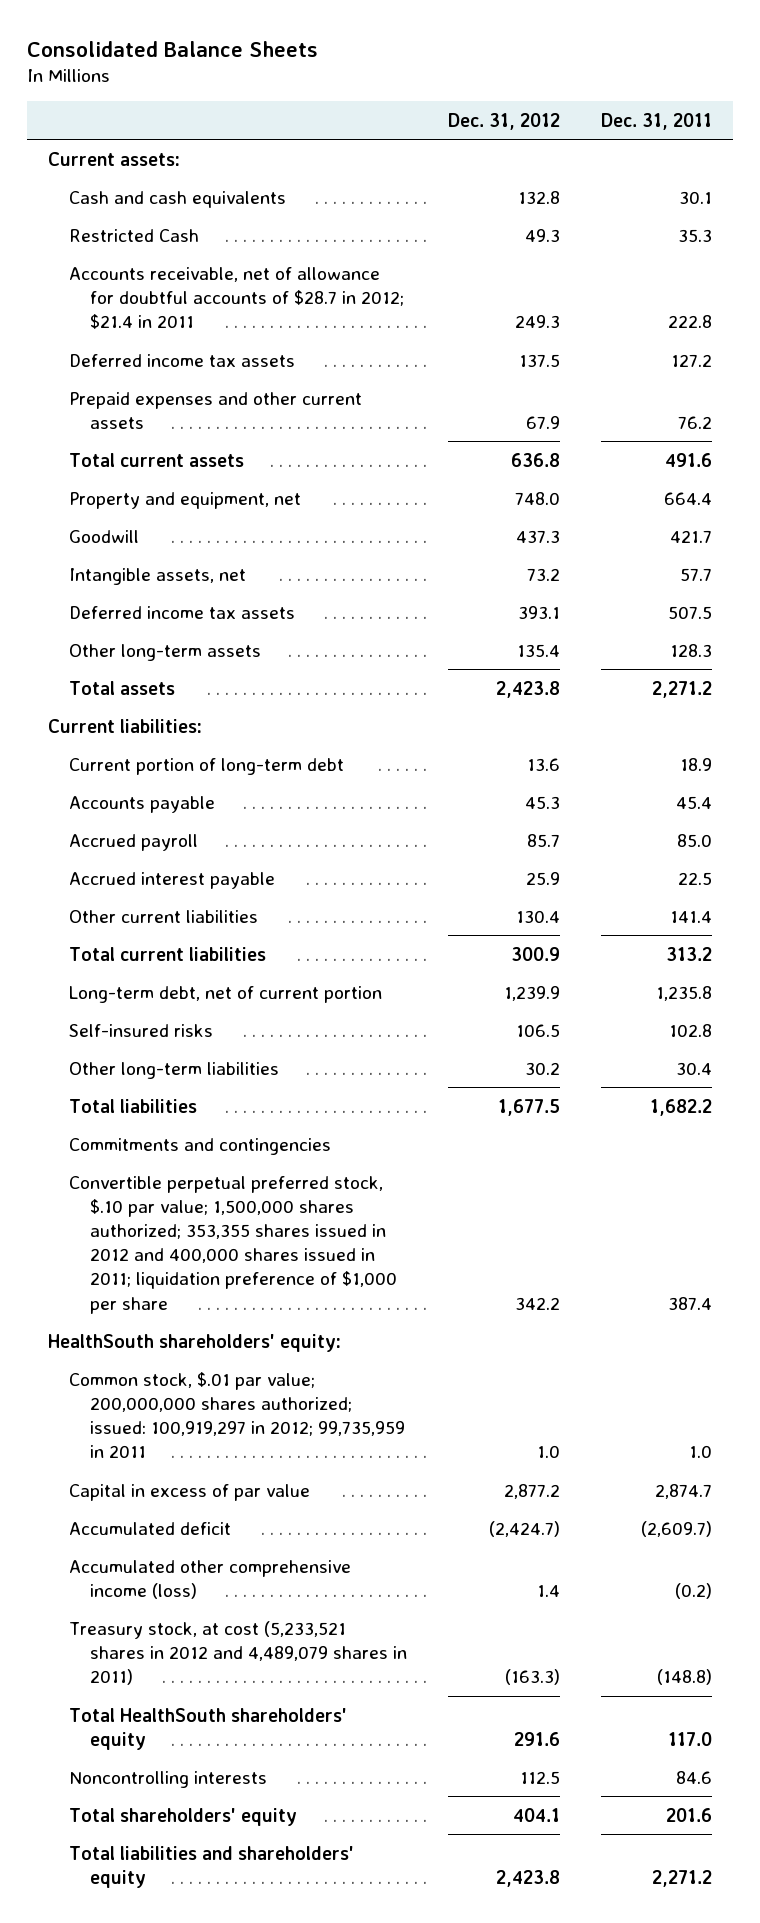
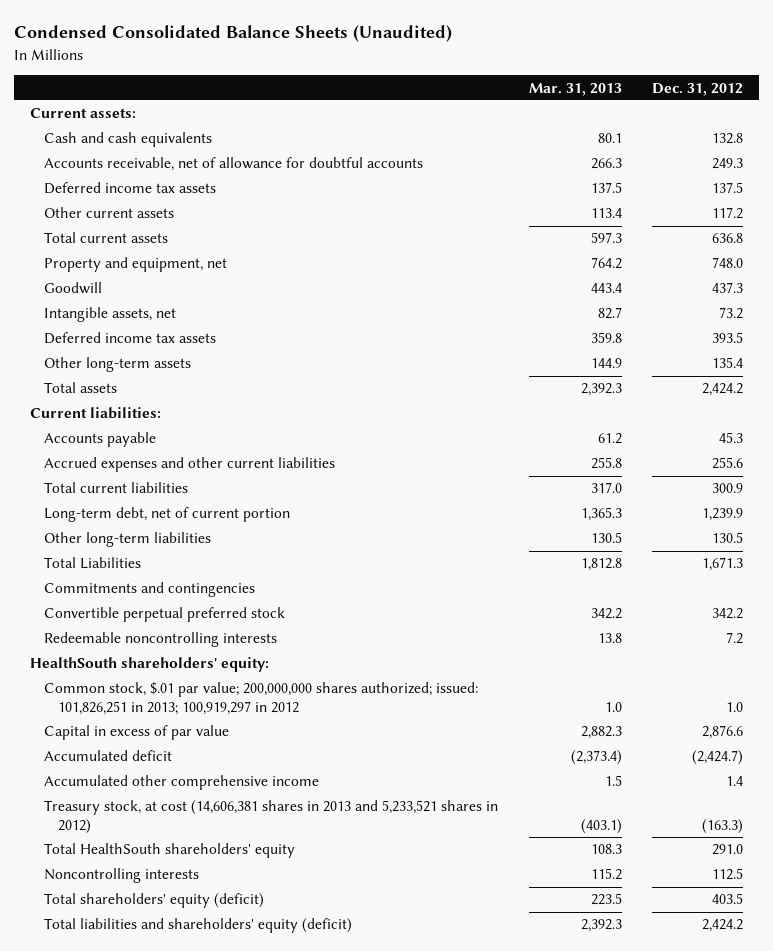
- Consolidated Balance Sheets
+ Condensed Consolidated Balance Sheets (Unaudited)
- | Dec. 31, 2012 | Dec. 31, 2011
+ | Mar. 31, 2013 | Dec. 31, 2012
- Restricted Cash | 49.3 | 35.3
- Accounts receivable, net of allowance for doubtful accounts of $28.7 in 2012; $21.4 in 2011 | 249.3 | 222.8
+ Accounts receivable, net of allowance for doubtful accounts | 266.3 | 249.3
- Prepaid expenses and other current assets | 67.9 | 76.2
+ Other current assets | 113.4 | 117.2
- Deferred income tax assets | 393.1 | 507.5
+ Deferred income tax assets | 359.8 | 393.5
- Total assets | 2,423.8 | 2,271.2
+ Total assets | 2,392.3 | 2,424.2
- Current portion of long-term debt | 13.6 | 18.9
- Accrued payroll | 85.7 | 85.0
- Accrued interest payable | 25.9 | 22.5
- Other current liabilities | 130.4 | 141.4
+ Accrued expenses and other current liabilities | 255.8 | 255.6
- Self-insured risks | 106.5 | 102.8
- Other long-term liabilities | 30.2 | 30.4
- Total liabilities | 1,677.5 | 1,682.2
+ Other long-term liabilities | 130.5 | 130.5
+ Total Liabilities | 1,812.8 | 1,671.3
- Convertible perpetual preferred stock, $.10 par value; 1,500,000 shares authorized; 353,355 shares issued in 2012 and 400,000 shares issued in 2011; liquidation preference of $1,000 per share | 342.2 | 387.4
+ Convertible perpetual preferred stock | 342.2 | 342.2
+ Redeemable noncontrolling interests | 13.8 | 7.2
- Common stock, $.01 par value; 200,000,000 shares authorized; issued: 100,919,297 in 2012; 99,735,959 in 2011 | 1.0 | 1.0
- Capital in excess of par value | 2,877.2 | 2,874.7
+ Common stock, $.01 par value; 200,000,000 shares authorized; issued: 101,826,251 in 2013; 100,919,297 in 2012 | 1.0 | 1.0
+ Capital in excess of par value | 2,882.3 | 2,876.6
- Accumulated other comprehensive income (loss) | 1.4 | (0.2)
- Treasury stock, at cost (5,233,521 shares in 2012 and 4,489,079 shares in 2011) | (163.3) | (148.8)
- Total HealthSouth shareholders' equity | 291.6 | 117.0
+ Accumulated other comprehensive income | 1.5 | 1.4
+ Treasury stock, at cost (14,606,381 shares in 2013 and 5,233,521 shares in 2012) | (403.1) | (163.3)
+ Total HealthSouth shareholders' equity | 108.3 | 291.0
- Total shareholders' equity | 404.1 | 201.6
- Total liabilities and shareholders' equity | 2,423.8 | 2,271.2
+ Total shareholders' equity (deficit) | 223.5 | 403.5
+ Total liabilities and shareholders' equity (deficit) | 2,392.3 | 2,424.2

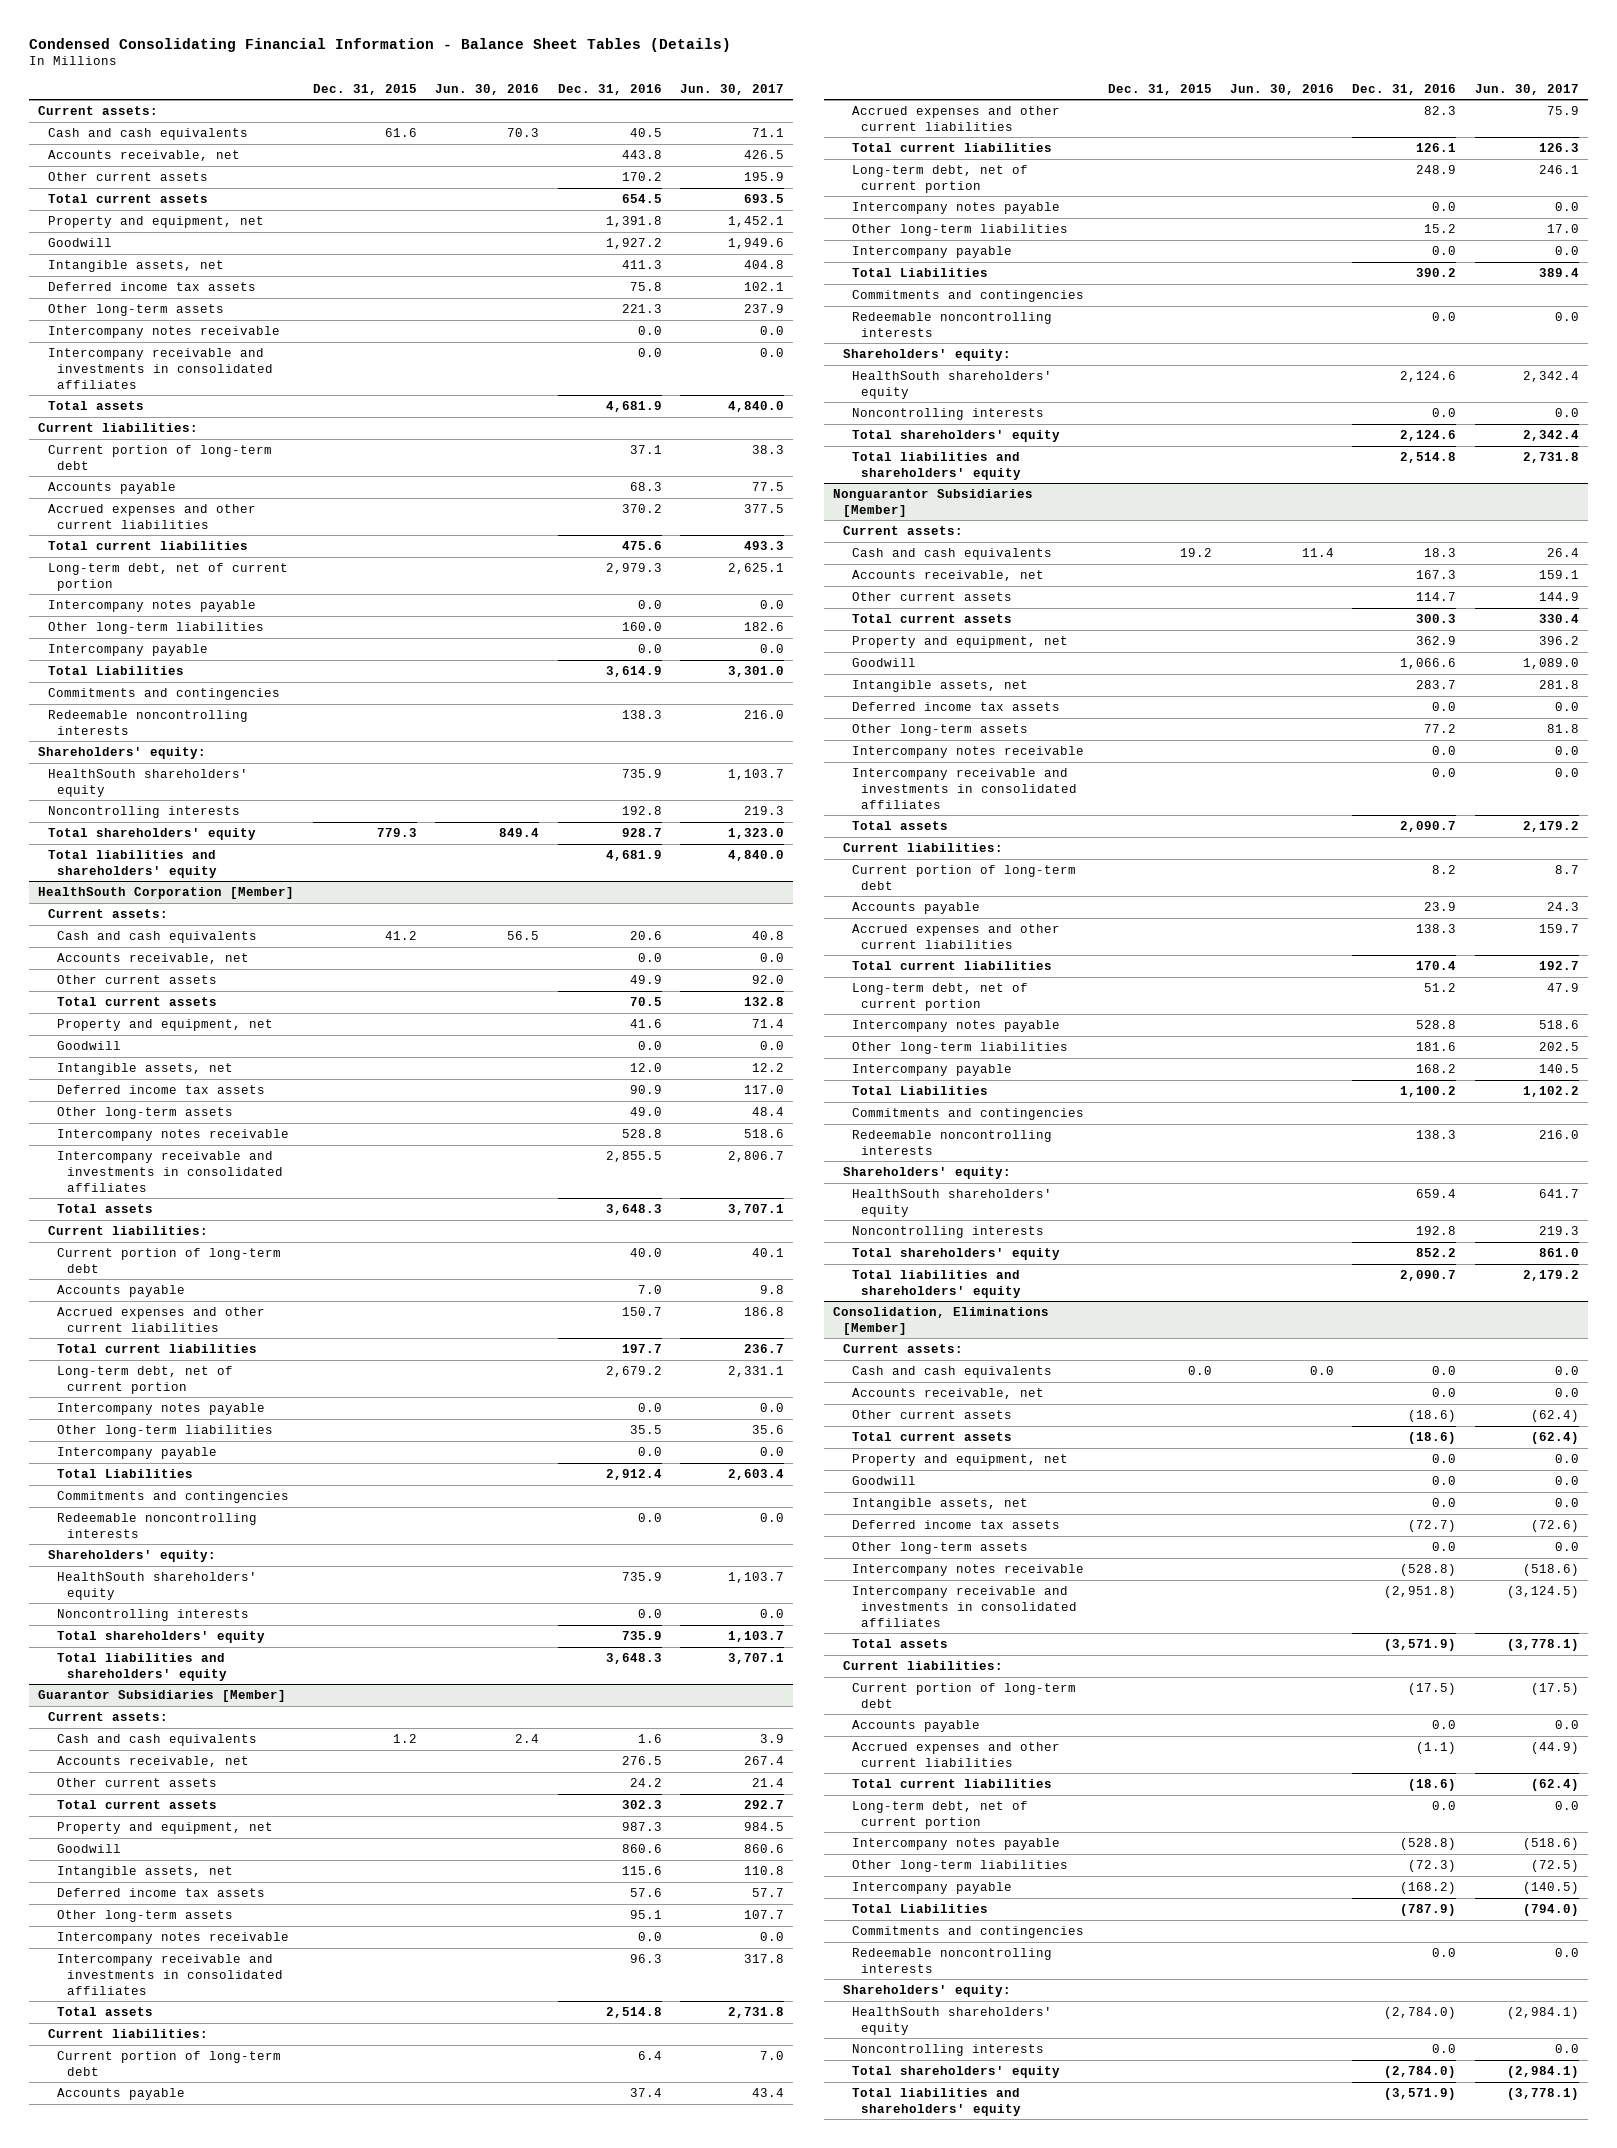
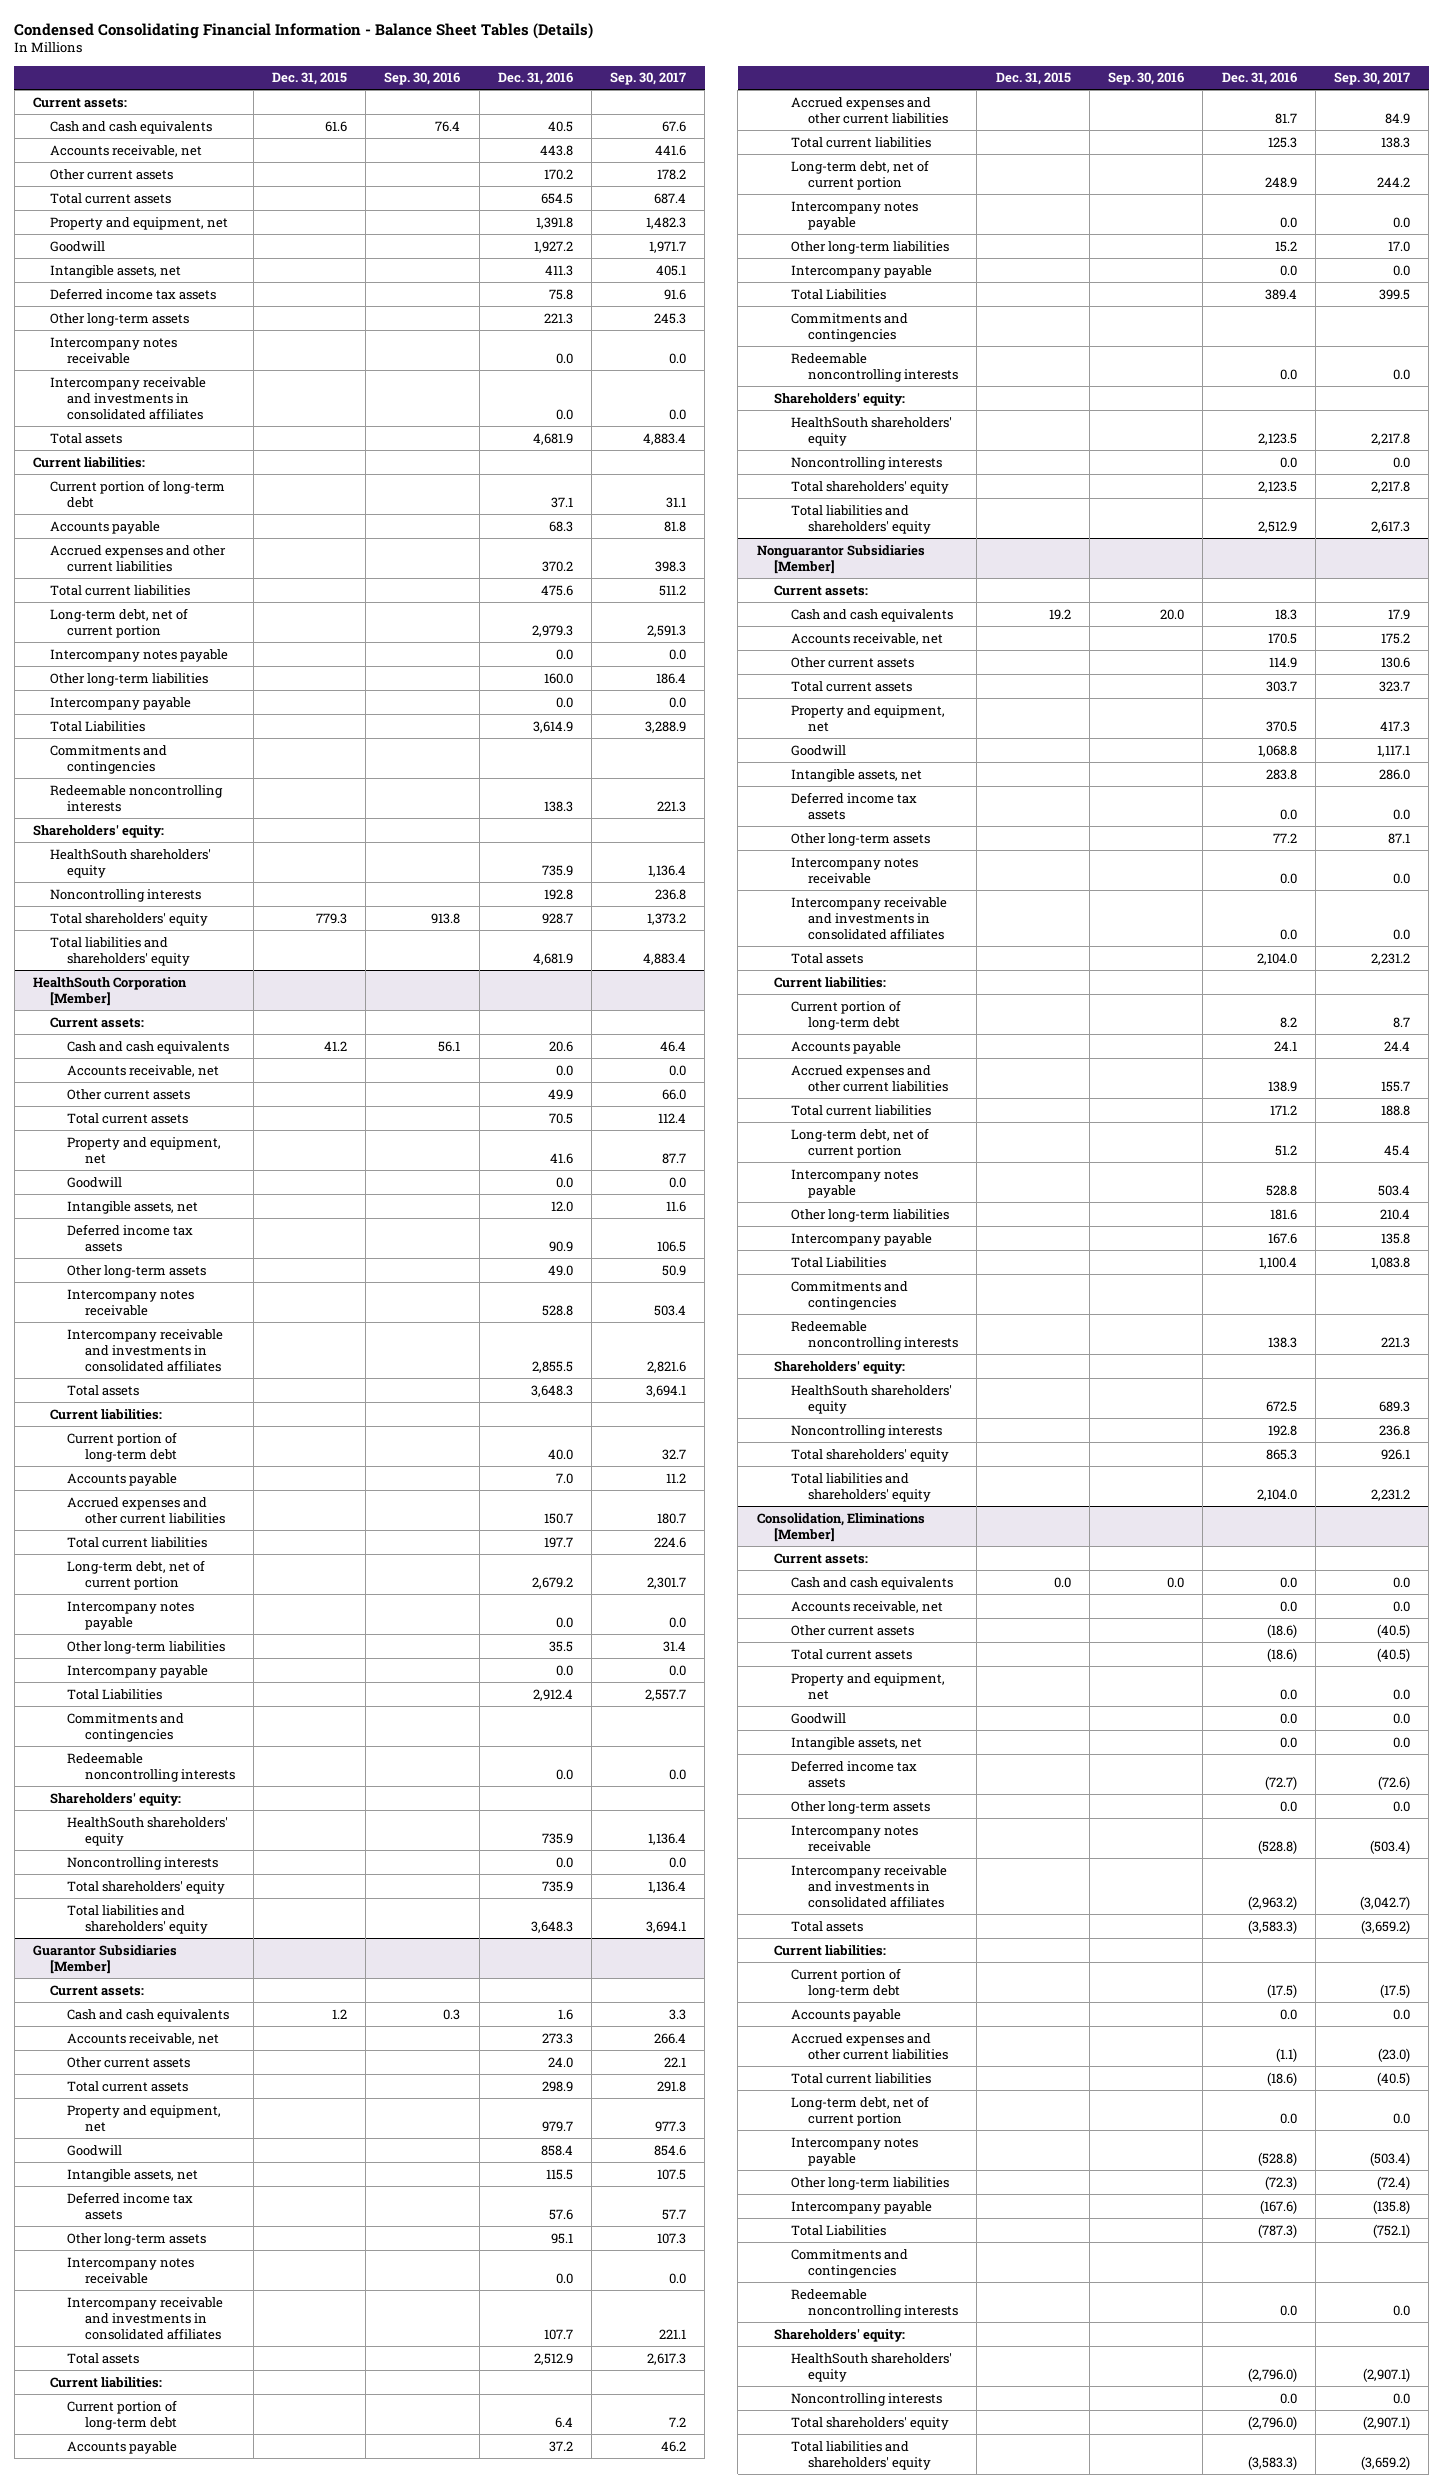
- | Dec. 31, 2015 | Jun. 30, 2016 | Dec. 31, 2016 | Jun. 30, 2017
+ | Dec. 31, 2015 | Sep. 30, 2016 | Dec. 31, 2016 | Sep. 30, 2017
@ Guarantor Subsidiaries [Member]
- Accounts receivable, net | | | 276.5 | 267.4
- Other current assets | | | 24.2 | 21.4
- Total current assets | | | 302.3 | 292.7
- Property and equipment, net | | | 987.3 | 984.5
- Goodwill | | | 860.6 | 860.6
- Intangible assets, net | | | 115.6 | 110.8
+ Accounts receivable, net | | | 273.3 | 266.4
+ Other current assets | | | 24.0 | 22.1
+ Total current assets | | | 298.9 | 291.8
+ Property and equipment, net | | | 979.7 | 977.3
+ Goodwill | | | 858.4 | 854.6
+ Intangible assets, net | | | 115.5 | 107.5
- Intercompany receivable and investments in consolidated affiliates | | | 96.3 | 317.8
- Total assets | | | 2,514.8 | 2,731.8
+ Intercompany receivable and investments in consolidated affiliates | | | 107.7 | 221.1
+ Total assets | | | 2,512.9 | 2,617.3
- Accounts payable | | | 37.4 | 43.4
- Accrued expenses and other current liabilities | | | 82.3 | 75.9
- Total current liabilities | | | 126.1 | 126.3
+ Accounts payable | | | 37.2 | 46.2
+ Accrued expenses and other current liabilities | | | 81.7 | 84.9
+ Total current liabilities | | | 125.3 | 138.3
- Total Liabilities | | | 390.2 | 389.4
+ Total Liabilities | | | 389.4 | 399.5
- HealthSouth shareholders' equity | | | 2,124.6 | 2,342.4
+ HealthSouth shareholders' equity | | | 2,123.5 | 2,217.8
- Total shareholders' equity | | | 2,124.6 | 2,342.4
- Total liabilities and shareholders' equity | | | 2,514.8 | 2,731.8
+ Total shareholders' equity | | | 2,123.5 | 2,217.8
+ Total liabilities and shareholders' equity | | | 2,512.9 | 2,617.3
@ Nonguarantor Subsidiaries [Member]
- Accounts receivable, net | | | 167.3 | 159.1
- Other current assets | | | 114.7 | 144.9
- Total current assets | | | 300.3 | 330.4
- Property and equipment, net | | | 362.9 | 396.2
- Goodwill | | | 1,066.6 | 1,089.0
- Intangible assets, net | | | 283.7 | 281.8
+ Accounts receivable, net | | | 170.5 | 175.2
+ Other current assets | | | 114.9 | 130.6
+ Total current assets | | | 303.7 | 323.7
+ Property and equipment, net | | | 370.5 | 417.3
+ Goodwill | | | 1,068.8 | 1,117.1
+ Intangible assets, net | | | 283.8 | 286.0
- Total assets | | | 2,090.7 | 2,179.2
+ Total assets | | | 2,104.0 | 2,231.2
- Accounts payable | | | 23.9 | 24.3
- Accrued expenses and other current liabilities | | | 138.3 | 159.7
- Total current liabilities | | | 170.4 | 192.7
+ Accounts payable | | | 24.1 | 24.4
+ Accrued expenses and other current liabilities | | | 138.9 | 155.7
+ Total current liabilities | | | 171.2 | 188.8
- Intercompany payable | | | 168.2 | 140.5
- Total Liabilities | | | 1,100.2 | 1,102.2
+ Intercompany payable | | | 167.6 | 135.8
+ Total Liabilities | | | 1,100.4 | 1,083.8
- HealthSouth shareholders' equity | | | 659.4 | 641.7
+ HealthSouth shareholders' equity | | | 672.5 | 689.3
- Total shareholders' equity | | | 852.2 | 861.0
- Total liabilities and shareholders' equity | | | 2,090.7 | 2,179.2
+ Total shareholders' equity | | | 865.3 | 926.1
+ Total liabilities and shareholders' equity | | | 2,104.0 | 2,231.2
@ Consolidation, Eliminations [Member]
- Intercompany receivable and investments in consolidated affiliates | | | (2,951.8) | (3,124.5)
- Total assets | | | (3,571.9) | (3,778.1)
+ Intercompany receivable and investments in consolidated affiliates | | | (2,963.2) | (3,042.7)
+ Total assets | | | (3,583.3) | (3,659.2)
- Intercompany payable | | | (168.2) | (140.5)
- Total Liabilities | | | (787.9) | (794.0)
+ Intercompany payable | | | (167.6) | (135.8)
+ Total Liabilities | | | (787.3) | (752.1)
- HealthSouth shareholders' equity | | | (2,784.0) | (2,984.1)
+ HealthSouth shareholders' equity | | | (2,796.0) | (2,907.1)
- Total shareholders' equity | | | (2,784.0) | (2,984.1)
- Total liabilities and shareholders' equity | | | (3,571.9) | (3,778.1)
+ Total shareholders' equity | | | (2,796.0) | (2,907.1)
+ Total liabilities and shareholders' equity | | | (3,583.3) | (3,659.2)

